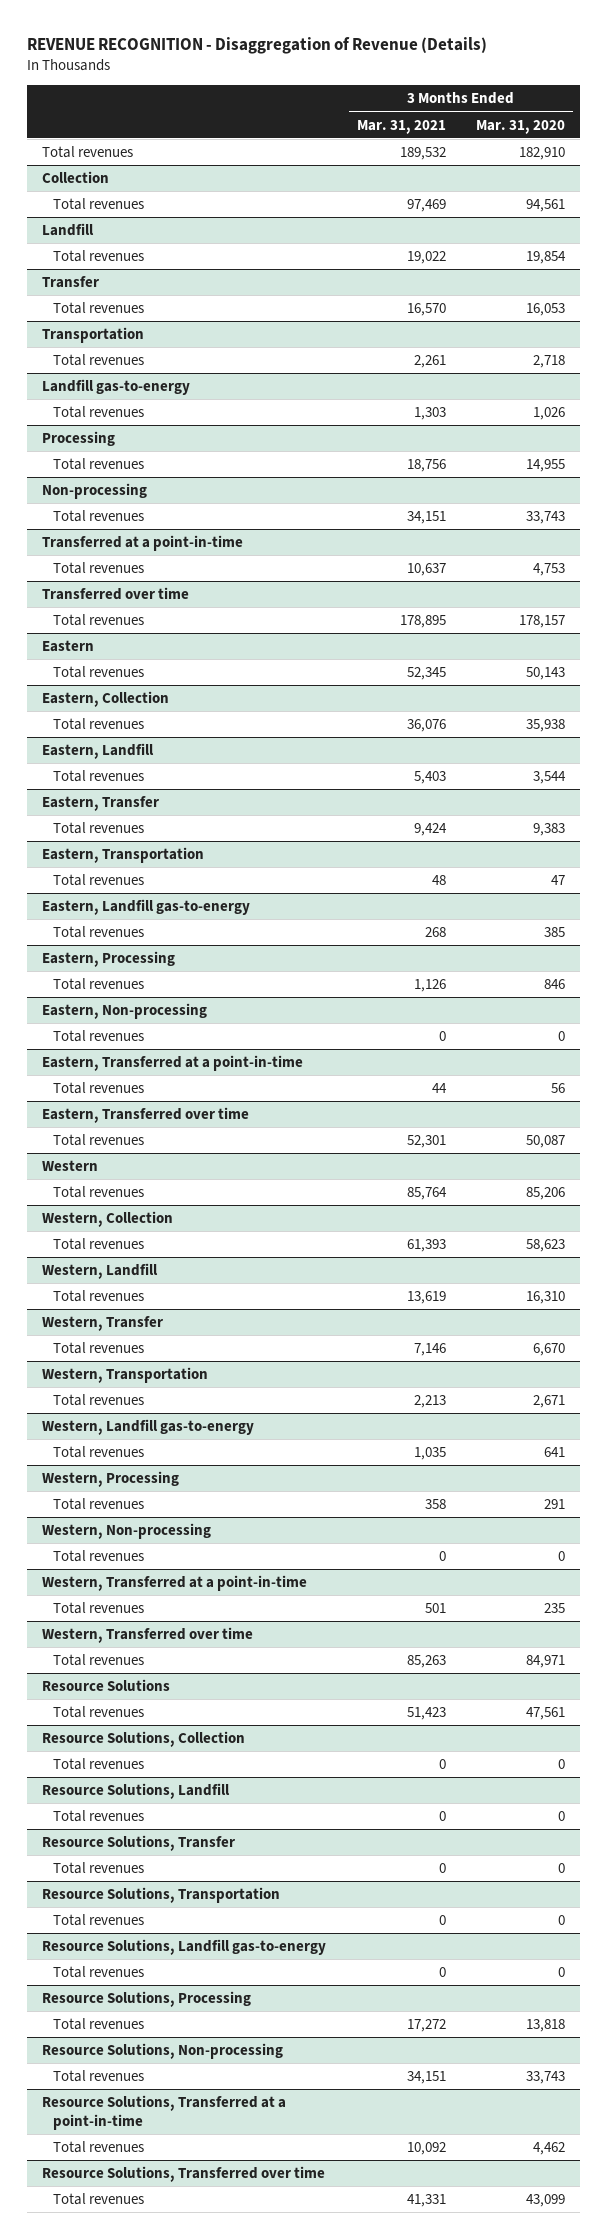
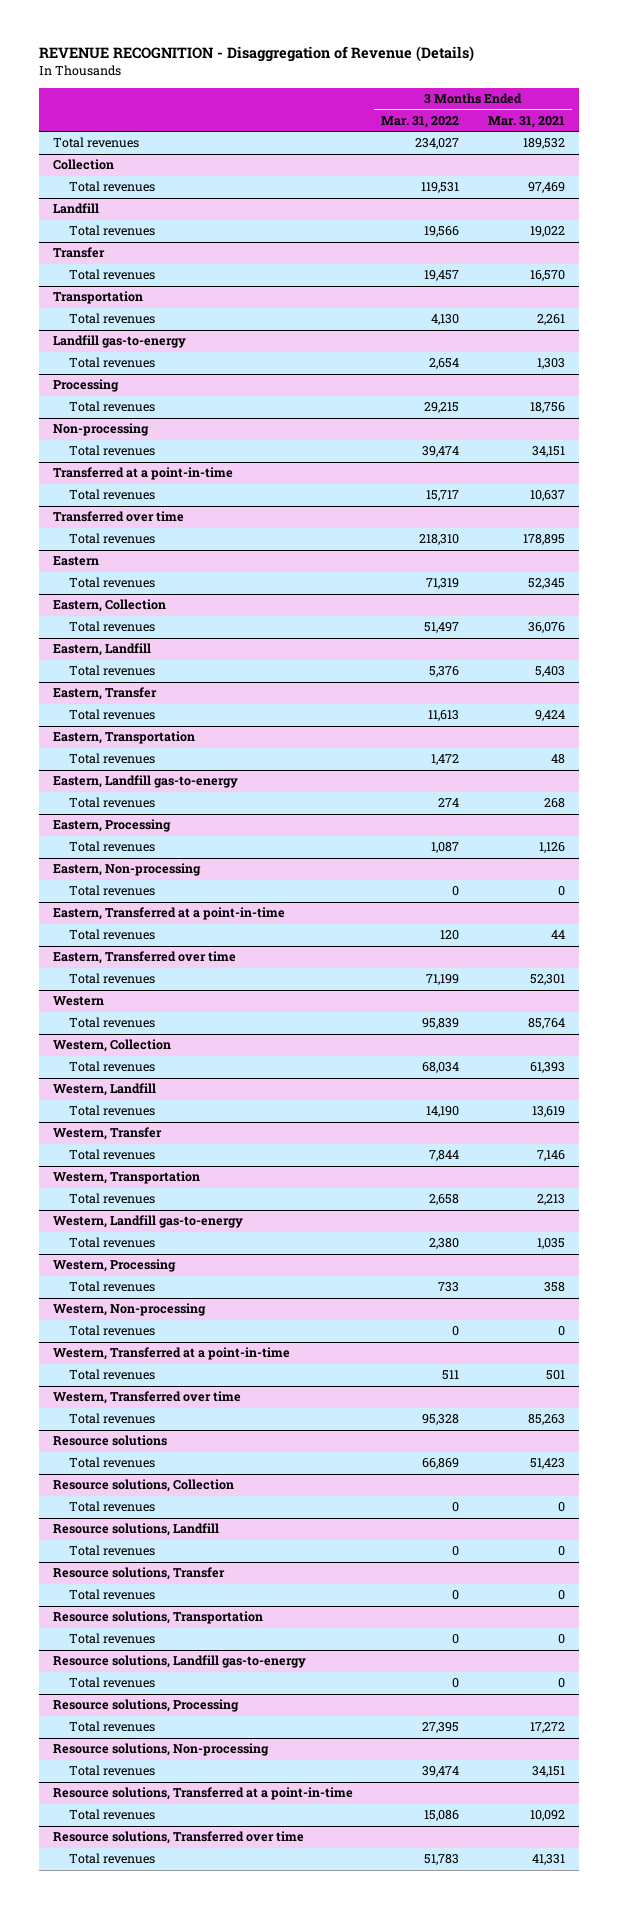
- | 3 Months Ended Mar. 31, 2021 | 3 Months Ended Mar. 31, 2020
+ | 3 Months Ended Mar. 31, 2022 | 3 Months Ended Mar. 31, 2021
- Resource Solutions
+ Resource solutions
- Resource Solutions, Collection
+ Resource solutions, Collection
- Resource Solutions, Landfill
+ Resource solutions, Landfill
- Resource Solutions, Transfer
+ Resource solutions, Transfer
- Resource Solutions, Transportation
+ Resource solutions, Transportation
- Resource Solutions, Landfill gas-to-energy
+ Resource solutions, Landfill gas-to-energy
- Resource Solutions, Processing
+ Resource solutions, Processing
- Resource Solutions, Non-processing
+ Resource solutions, Non-processing
- Resource Solutions, Transferred at a point-in-time
+ Resource solutions, Transferred at a point-in-time
- Resource Solutions, Transferred over time
+ Resource solutions, Transferred over time

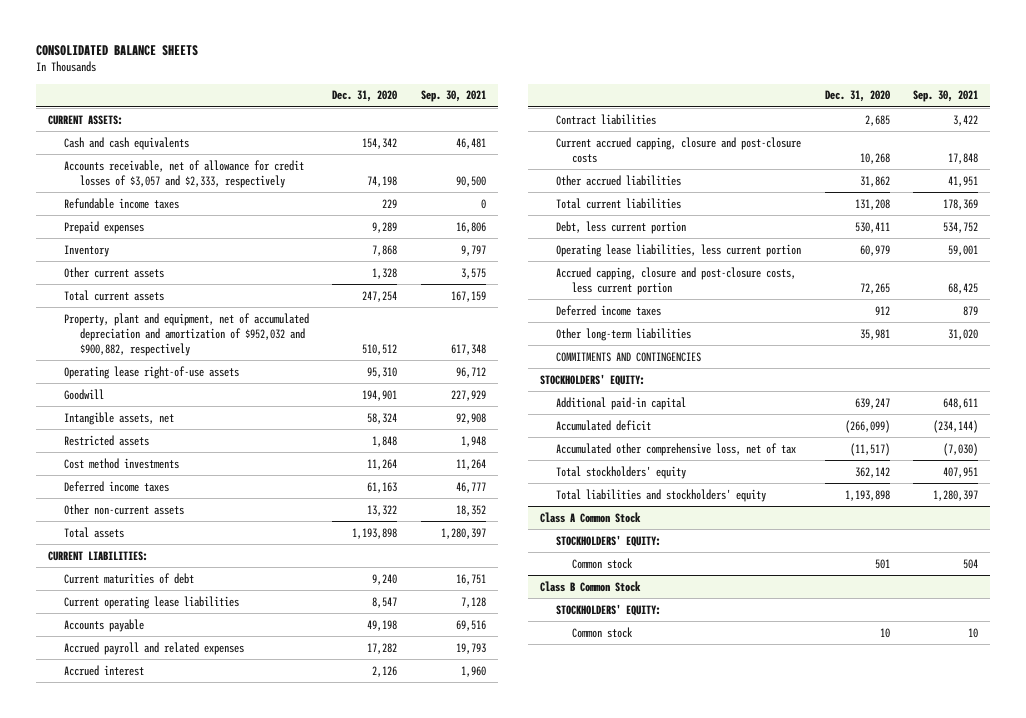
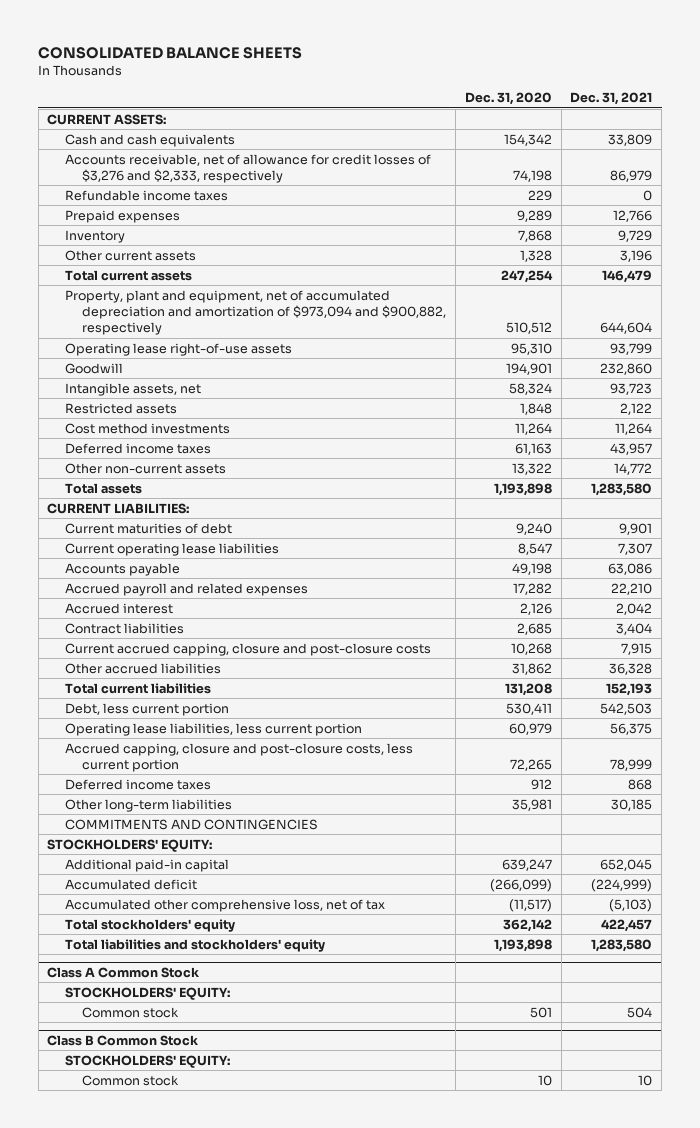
- | Dec. 31, 2020 | Sep. 30, 2021
+ | Dec. 31, 2020 | Dec. 31, 2021
- Accounts receivable, net of allowance for credit losses of $3,057 and $2,333, respectively | 74,198 | 90,500
+ Accounts receivable, net of allowance for credit losses of $3,276 and $2,333, respectively | 74,198 | 86,979
- Property, plant and equipment, net of accumulated depreciation and amortization of $952,032 and $900,882, respectively | 510,512 | 617,348
+ Property, plant and equipment, net of accumulated depreciation and amortization of $973,094 and $900,882, respectively | 510,512 | 644,604

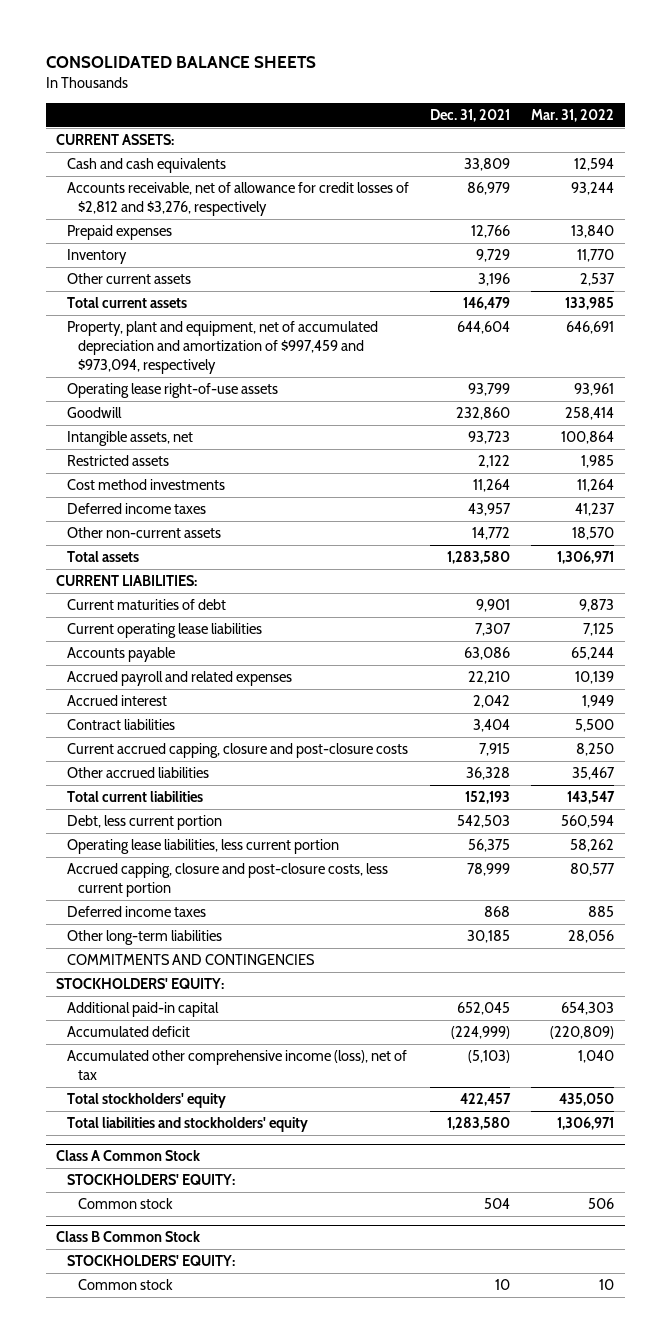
- | Dec. 31, 2020 | Dec. 31, 2021
+ | Dec. 31, 2021 | Mar. 31, 2022
- Accounts receivable, net of allowance for credit losses of $3,276 and $2,333, respectively | 74,198 | 86,979
- Refundable income taxes | 229 | 0
+ Accounts receivable, net of allowance for credit losses of $2,812 and $3,276, respectively | 86,979 | 93,244
- Property, plant and equipment, net of accumulated depreciation and amortization of $973,094 and $900,882, respectively | 510,512 | 644,604
+ Property, plant and equipment, net of accumulated depreciation and amortization of $997,459 and $973,094, respectively | 644,604 | 646,691
- Accumulated other comprehensive loss, net of tax | (11,517) | (5,103)
+ Accumulated other comprehensive income (loss), net of tax | (5,103) | 1,040

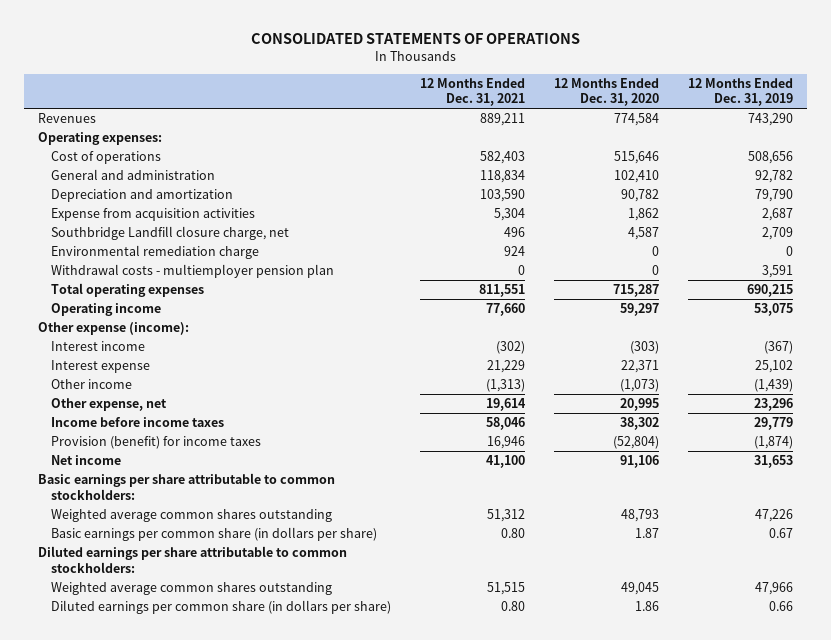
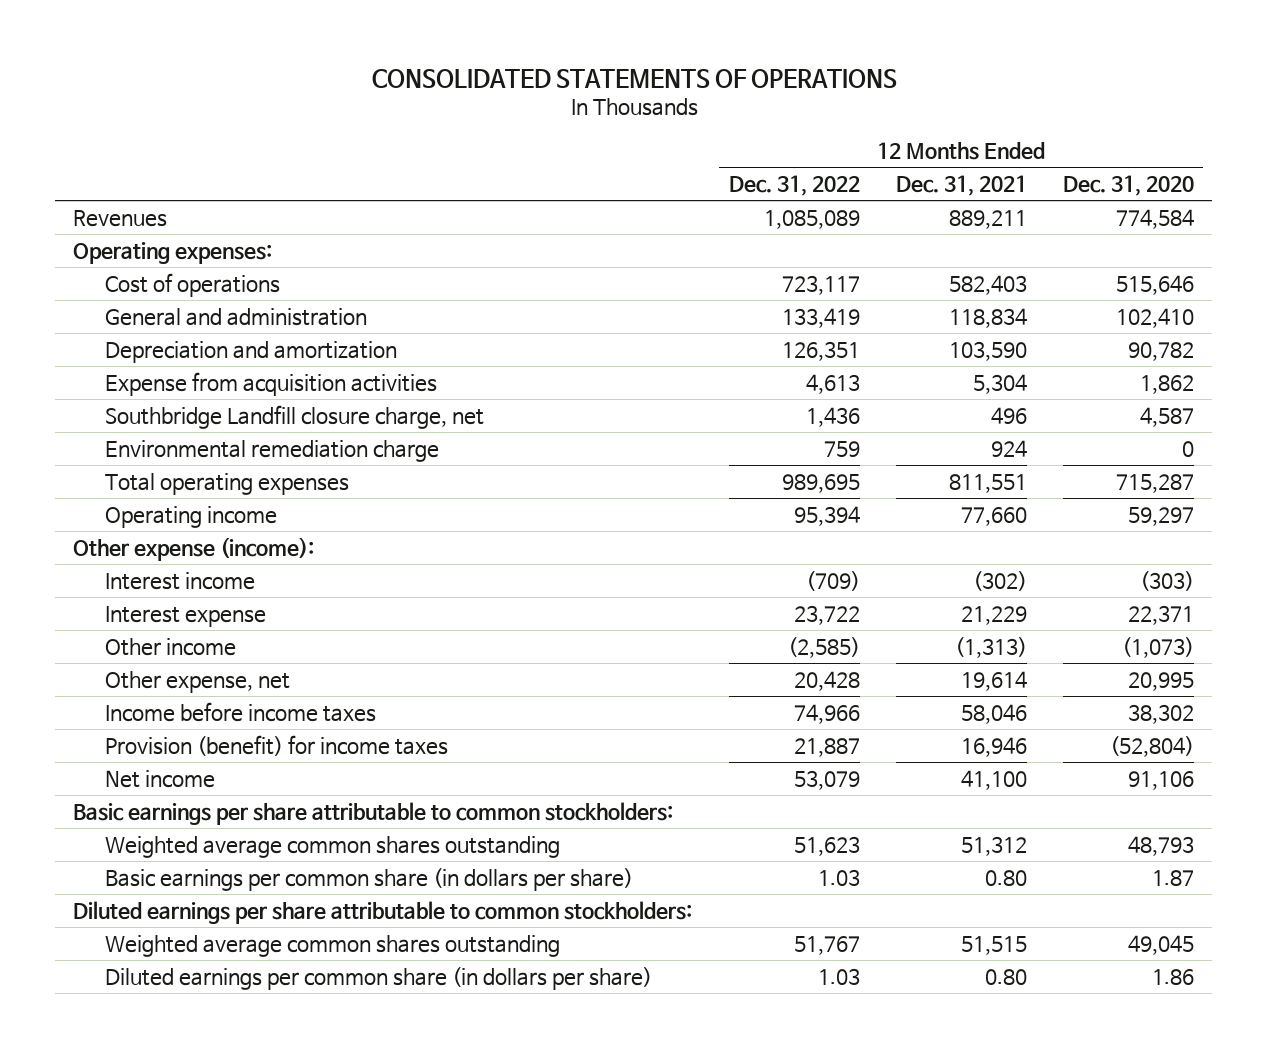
- | 12 Months Ended Dec. 31, 2021 | 12 Months Ended Dec. 31, 2020 | 12 Months Ended Dec. 31, 2019
+ | 12 Months Ended Dec. 31, 2022 | 12 Months Ended Dec. 31, 2021 | 12 Months Ended Dec. 31, 2020
- Withdrawal costs - multiemployer pension plan | 0 | 0 | 3,591

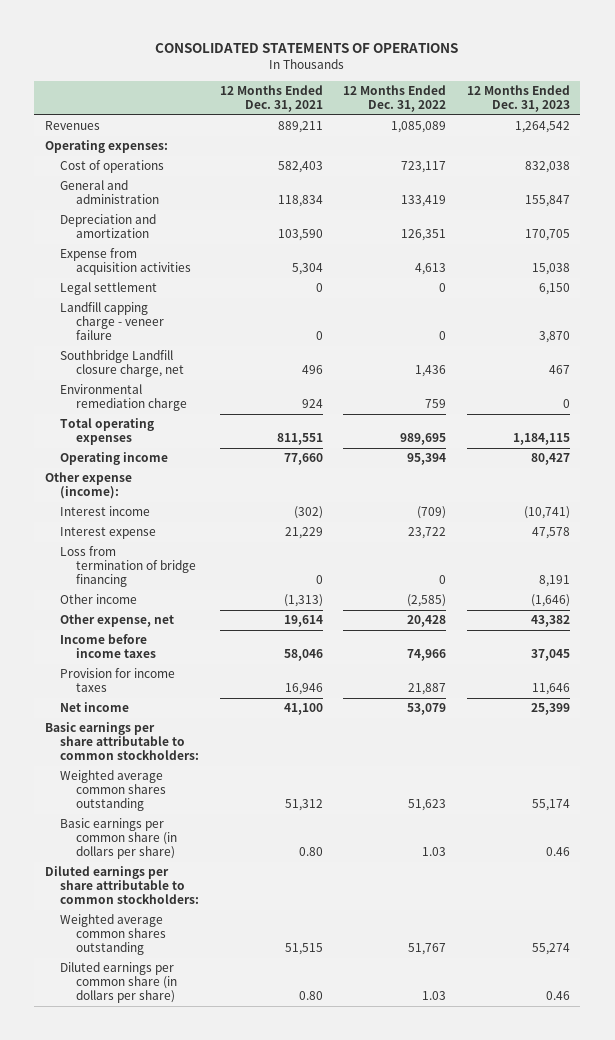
- | 12 Months Ended Dec. 31, 2022 | 12 Months Ended Dec. 31, 2021 | 12 Months Ended Dec. 31, 2020
+ | 12 Months Ended Dec. 31, 2021 | 12 Months Ended Dec. 31, 2022 | 12 Months Ended Dec. 31, 2023
+ Legal settlement | 0 | 0 | 6,150
+ Landfill capping charge - veneer failure | 0 | 0 | 3,870
+ Loss from termination of bridge financing | 0 | 0 | 8,191
- Provision (benefit) for income taxes | 21,887 | 16,946 | (52,804)
+ Provision for income taxes | 16,946 | 21,887 | 11,646

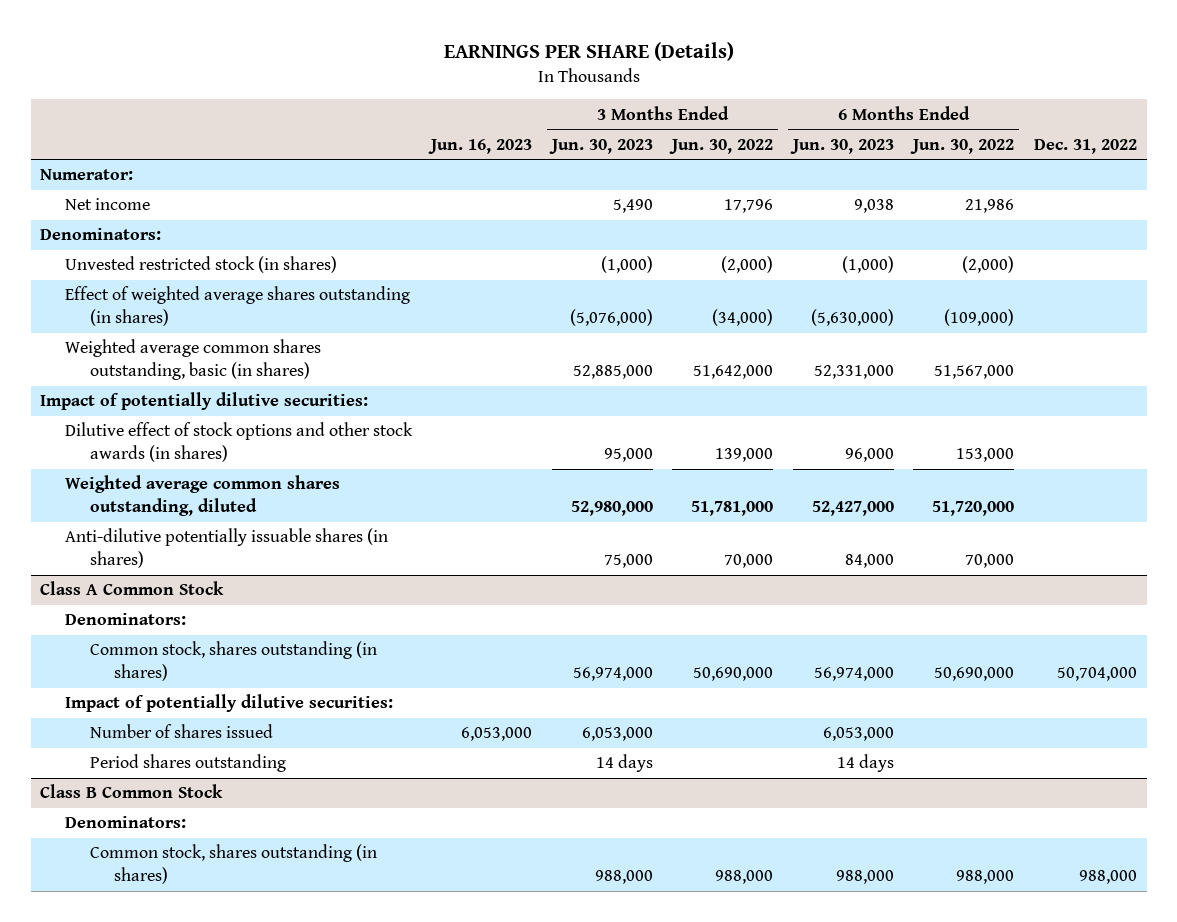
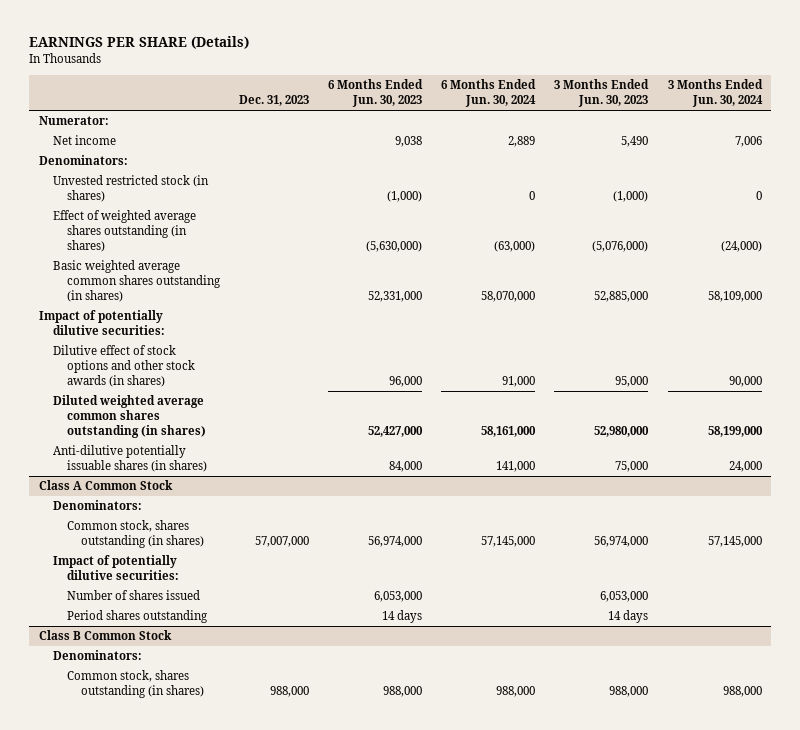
- | Jun. 16, 2023 | 3 Months Ended Jun. 30, 2023 | 3 Months Ended Jun. 30, 2022 | 6 Months Ended Jun. 30, 2023 | 6 Months Ended Jun. 30, 2022 | Dec. 31, 2022
+ | Dec. 31, 2023 | 6 Months Ended Jun. 30, 2023 | 6 Months Ended Jun. 30, 2024 | 3 Months Ended Jun. 30, 2023 | 3 Months Ended Jun. 30, 2024
- Weighted average common shares outstanding, basic (in shares) | | 52,885,000 | 51,642,000 | 52,331,000 | 51,567,000 |
+ Basic weighted average common shares outstanding (in shares) | | 52,331,000 | 58,070,000 | 52,885,000 | 58,109,000
- Weighted average common shares outstanding, diluted | | 52,980,000 | 51,781,000 | 52,427,000 | 51,720,000 |
+ Diluted weighted average common shares outstanding (in shares) | | 52,427,000 | 58,161,000 | 52,980,000 | 58,199,000

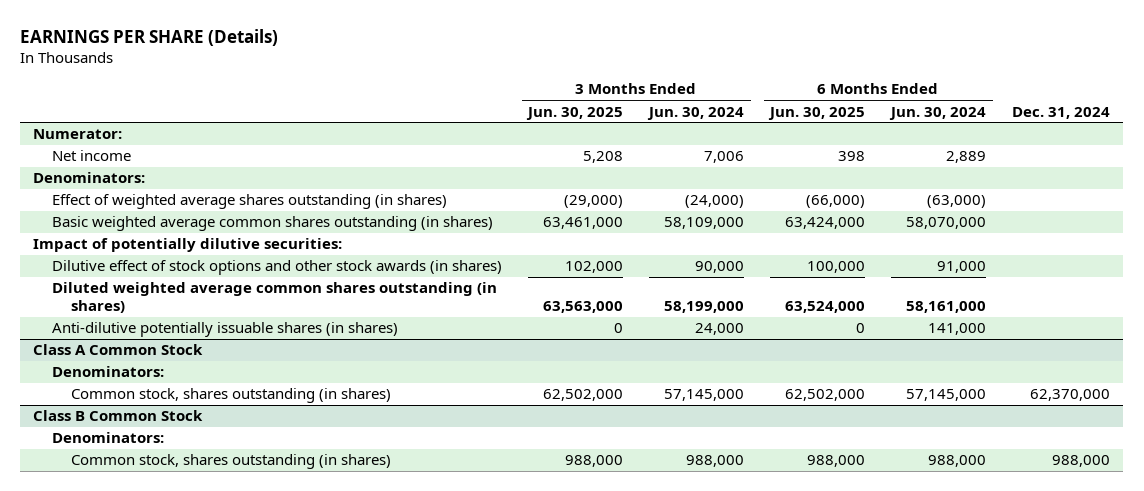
- | Dec. 31, 2023 | 6 Months Ended Jun. 30, 2023 | 6 Months Ended Jun. 30, 2024 | 3 Months Ended Jun. 30, 2023 | 3 Months Ended Jun. 30, 2024
+ | 3 Months Ended Jun. 30, 2025 | 3 Months Ended Jun. 30, 2024 | 6 Months Ended Jun. 30, 2025 | 6 Months Ended Jun. 30, 2024 | Dec. 31, 2024
- Unvested restricted stock (in shares) | | (1,000) | 0 | (1,000) | 0
@ Class A Common Stock
- Impact of potentially dilutive securities:
- Number of shares issued | | 6,053,000 | | 6,053,000 |
- Period shares outstanding | | 14 days | | 14 days |

